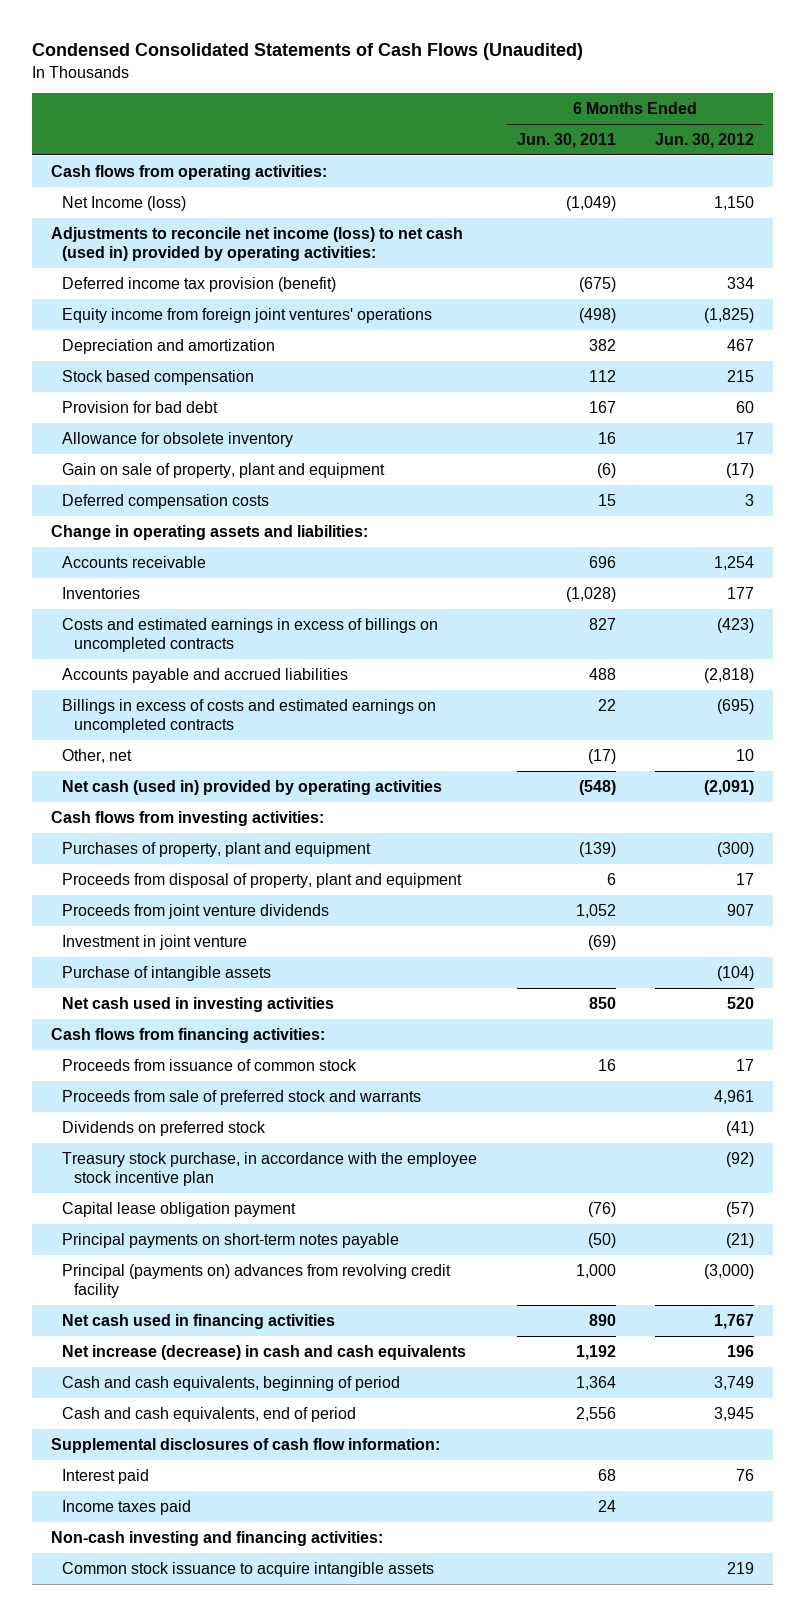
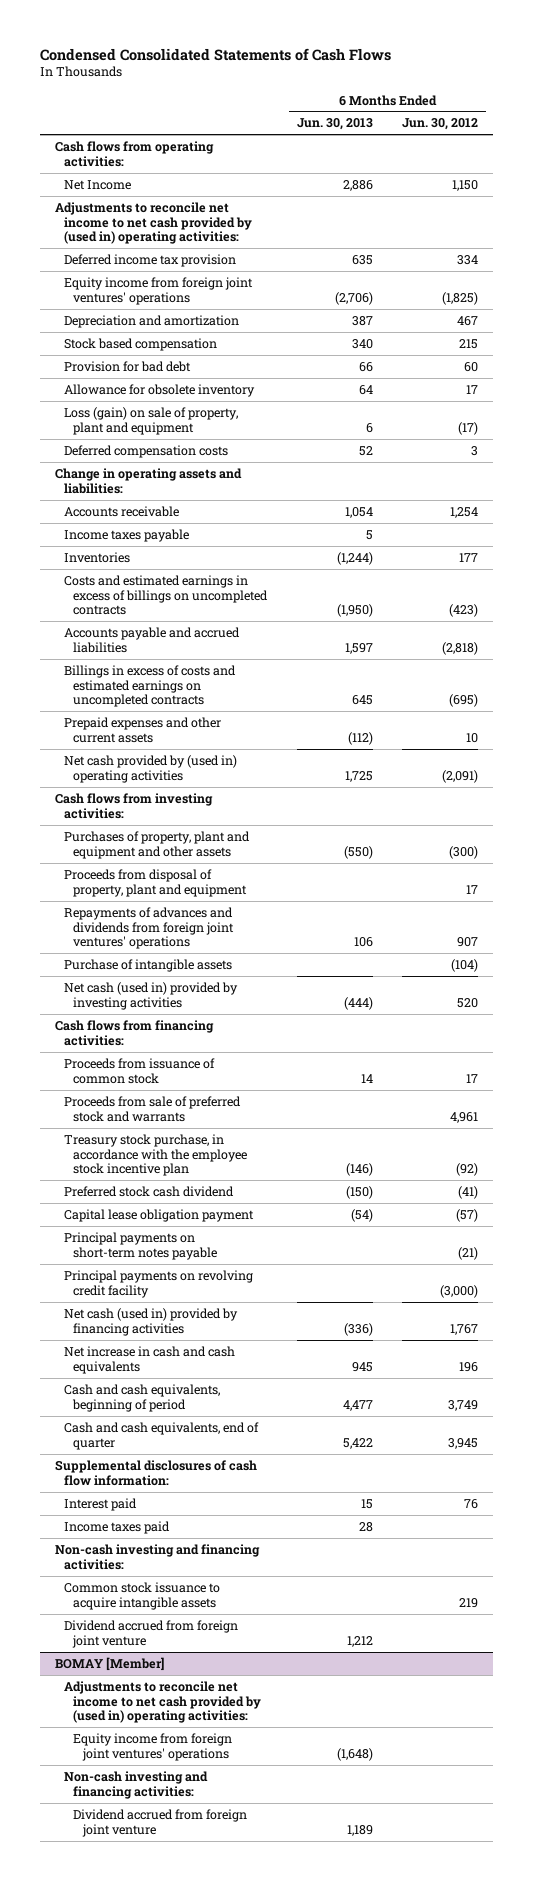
- Condensed Consolidated Statements of Cash Flows (Unaudited)
+ Condensed Consolidated Statements of Cash Flows
- | 6 Months Ended Jun. 30, 2011 | 6 Months Ended Jun. 30, 2012
+ | 6 Months Ended Jun. 30, 2013 | 6 Months Ended Jun. 30, 2012
- Net Income (loss) | (1,049) | 1,150
- Adjustments to reconcile net income (loss) to net cash (used in) provided by operating activities:
- Deferred income tax provision (benefit) | (675) | 334
+ Net Income | 2,886 | 1,150
+ Adjustments to reconcile net income to net cash provided by (used in) operating activities:
+ Deferred income tax provision | 635 | 334
- Gain on sale of property, plant and equipment | (6) | (17)
+ Loss (gain) on sale of property, plant and equipment | 6 | (17)
+ Income taxes payable | 5 |
- Other, net | (17) | 10
- Net cash (used in) provided by operating activities | (548) | (2,091)
+ Prepaid expenses and other current assets | (112) | 10
+ Net cash provided by (used in) operating activities | 1,725 | (2,091)
- Purchases of property, plant and equipment | (139) | (300)
+ Purchases of property, plant and equipment and other assets | (550) | (300)
- Proceeds from joint venture dividends | 1,052 | 907
- Investment in joint venture | (69) |
+ Repayments of advances and dividends from foreign joint ventures' operations | 106 | 907
- Net cash used in investing activities | 850 | 520
+ Net cash (used in) provided by investing activities | (444) | 520
- Dividends on preferred stock | | (41)
+ Preferred stock cash dividend | (150) | (41)
- Principal (payments on) advances from revolving credit facility | 1,000 | (3,000)
- Net cash used in financing activities | 890 | 1,767
- Net increase (decrease) in cash and cash equivalents | 1,192 | 196
+ Principal payments on revolving credit facility | | (3,000)
+ Net cash (used in) provided by financing activities | (336) | 1,767
+ Net increase in cash and cash equivalents | 945 | 196
- Cash and cash equivalents, end of period | 2,556 | 3,945
+ Cash and cash equivalents, end of quarter | 5,422 | 3,945
+ Dividend accrued from foreign joint venture | 1,212 |
+ BOMAY [Member]
+ Adjustments to reconcile net income to net cash provided by (used in) operating activities:
+ Equity income from foreign joint ventures' operations | (1,648) |
+ Non-cash investing and financing activities:
+ Dividend accrued from foreign joint venture | 1,189 |

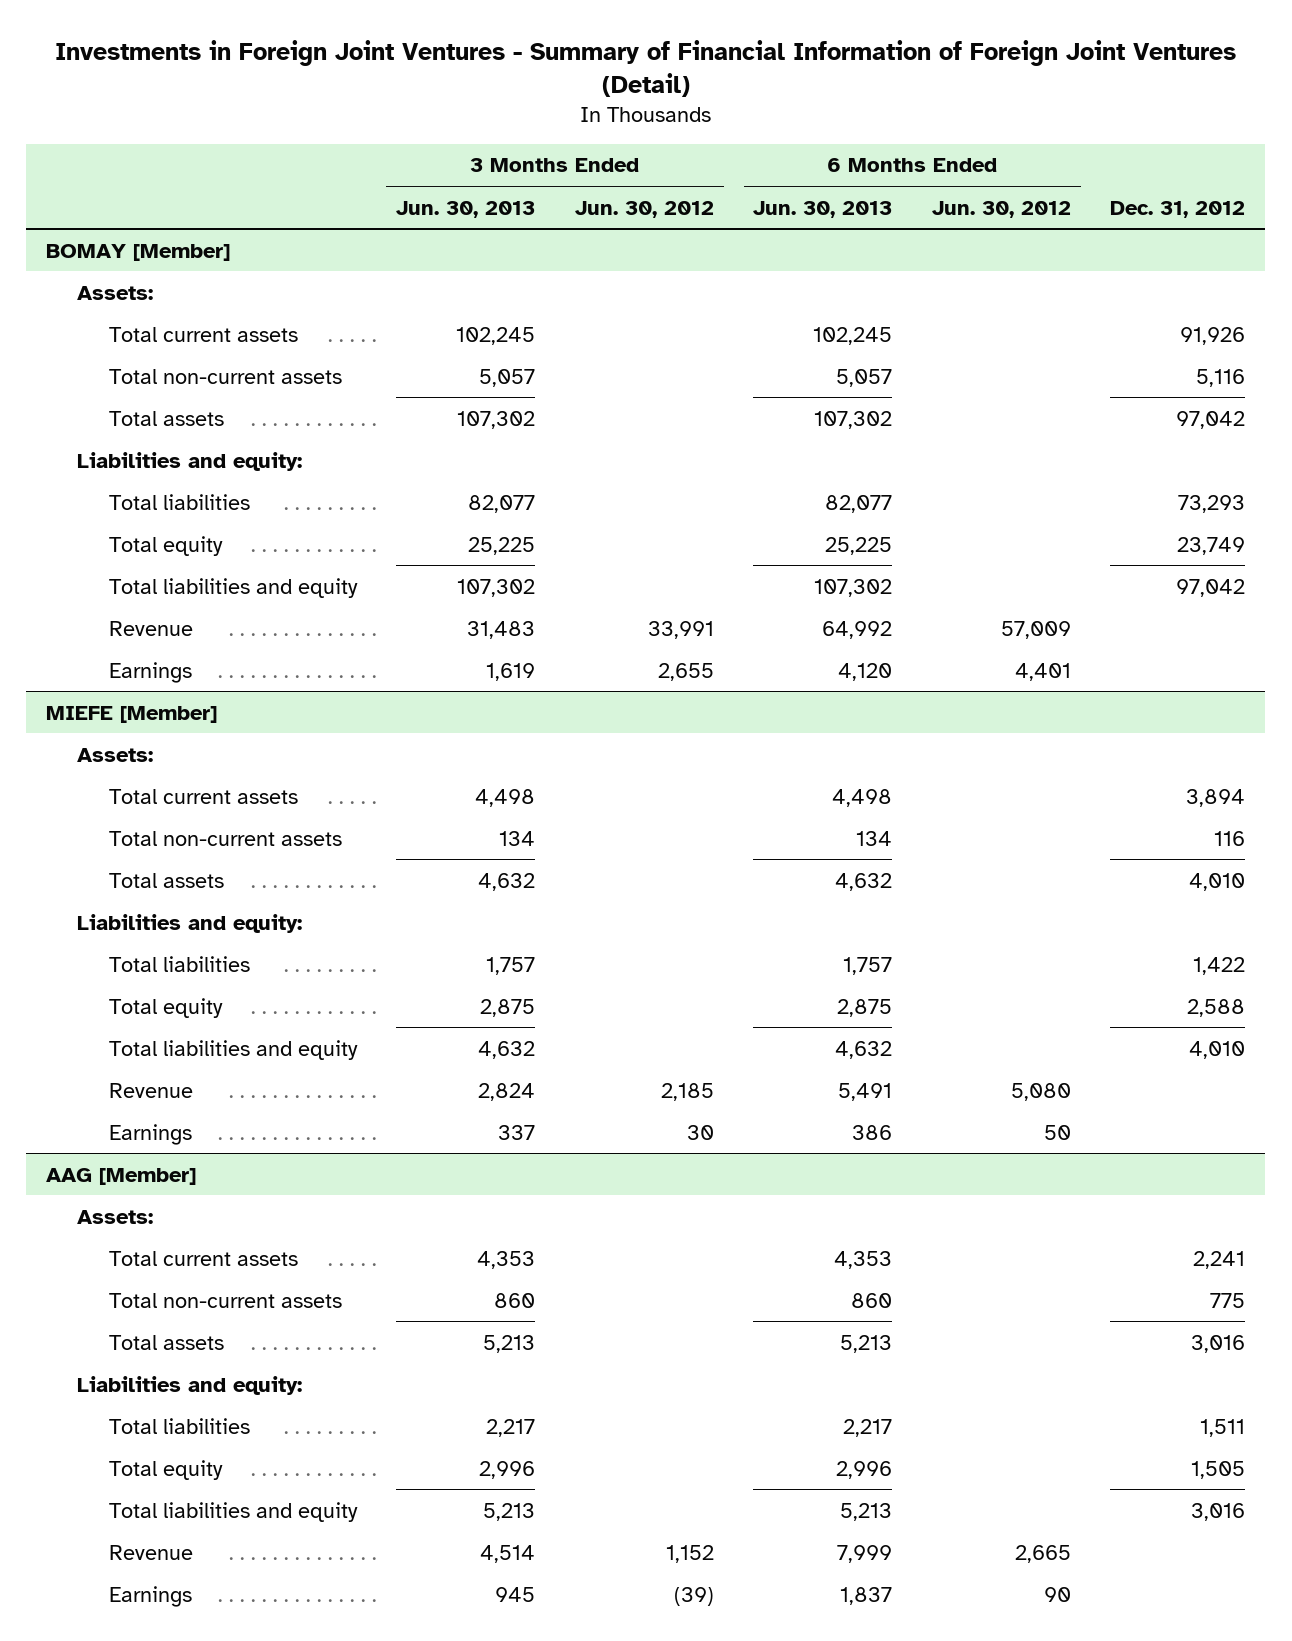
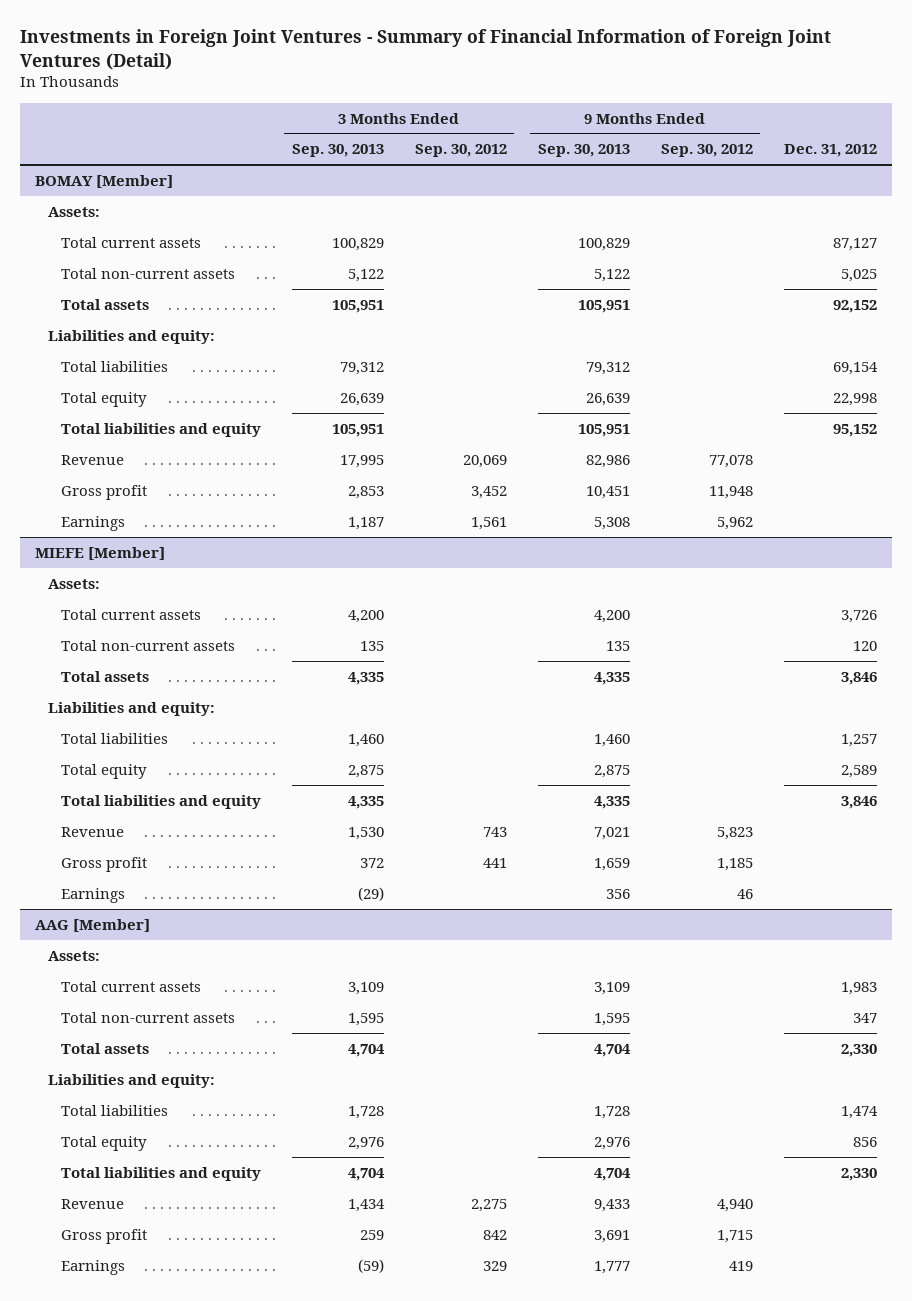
- | 3 Months Ended Jun. 30, 2013 | 3 Months Ended Jun. 30, 2012 | 6 Months Ended Jun. 30, 2013 | 6 Months Ended Jun. 30, 2012 | Dec. 31, 2012
+ | 3 Months Ended Sep. 30, 2013 | 3 Months Ended Sep. 30, 2012 | 9 Months Ended Sep. 30, 2013 | 9 Months Ended Sep. 30, 2012 | Dec. 31, 2012
@ BOMAY [Member]
- Total current assets | 102,245 | | 102,245 | | 91,926
- Total non-current assets | 5,057 | | 5,057 | | 5,116
- Total assets | 107,302 | | 107,302 | | 97,042
+ Total current assets | 100,829 | | 100,829 | | 87,127
+ Total non-current assets | 5,122 | | 5,122 | | 5,025
+ Total assets | 105,951 | | 105,951 | | 92,152
- Total liabilities | 82,077 | | 82,077 | | 73,293
- Total equity | 25,225 | | 25,225 | | 23,749
- Total liabilities and equity | 107,302 | | 107,302 | | 97,042
+ Total liabilities | 79,312 | | 79,312 | | 69,154
+ Total equity | 26,639 | | 26,639 | | 22,998
+ Total liabilities and equity | 105,951 | | 105,951 | | 95,152
+ Gross profit | 2,853 | 3,452 | 10,451 | 11,948 |
@ MIEFE [Member]
- Total current assets | 4,498 | | 4,498 | | 3,894
- Total non-current assets | 134 | | 134 | | 116
- Total assets | 4,632 | | 4,632 | | 4,010
+ Total current assets | 4,200 | | 4,200 | | 3,726
+ Total non-current assets | 135 | | 135 | | 120
+ Total assets | 4,335 | | 4,335 | | 3,846
- Total liabilities | 1,757 | | 1,757 | | 1,422
- Total equity | 2,875 | | 2,875 | | 2,588
- Total liabilities and equity | 4,632 | | 4,632 | | 4,010
+ Total liabilities | 1,460 | | 1,460 | | 1,257
+ Total equity | 2,875 | | 2,875 | | 2,589
+ Total liabilities and equity | 4,335 | | 4,335 | | 3,846
+ Gross profit | 372 | 441 | 1,659 | 1,185 |
@ AAG [Member]
- Total current assets | 4,353 | | 4,353 | | 2,241
- Total non-current assets | 860 | | 860 | | 775
- Total assets | 5,213 | | 5,213 | | 3,016
+ Total current assets | 3,109 | | 3,109 | | 1,983
+ Total non-current assets | 1,595 | | 1,595 | | 347
+ Total assets | 4,704 | | 4,704 | | 2,330
- Total liabilities | 2,217 | | 2,217 | | 1,511
- Total equity | 2,996 | | 2,996 | | 1,505
- Total liabilities and equity | 5,213 | | 5,213 | | 3,016
+ Total liabilities | 1,728 | | 1,728 | | 1,474
+ Total equity | 2,976 | | 2,976 | | 856
+ Total liabilities and equity | 4,704 | | 4,704 | | 2,330
+ Gross profit | 259 | 842 | 3,691 | 1,715 |

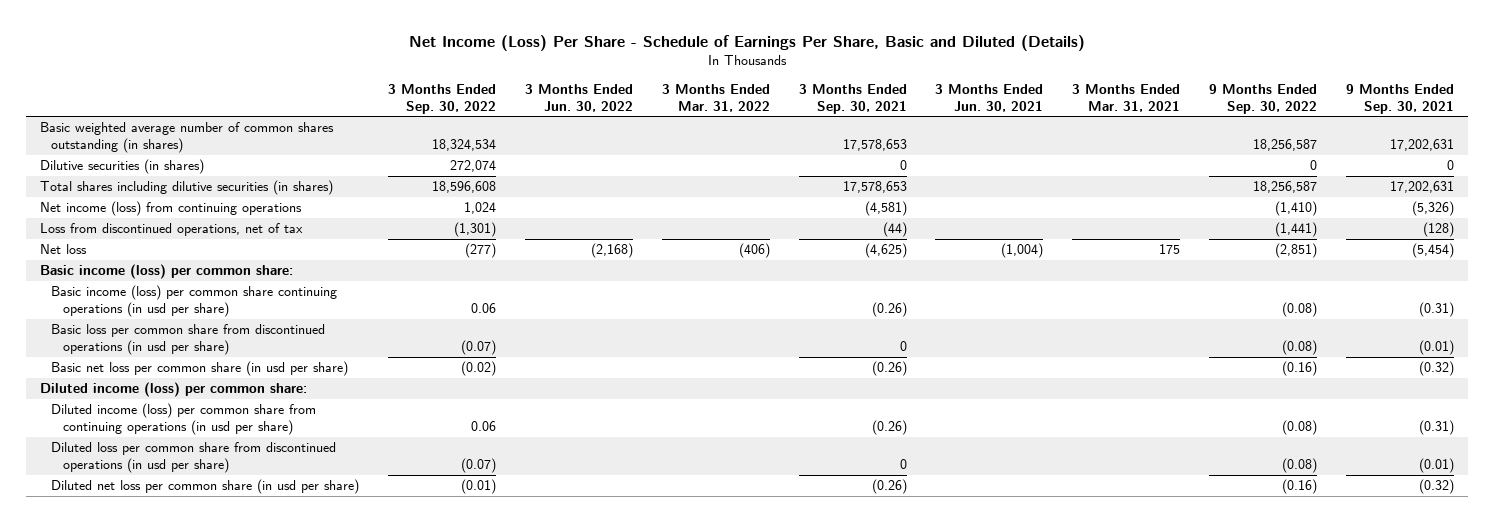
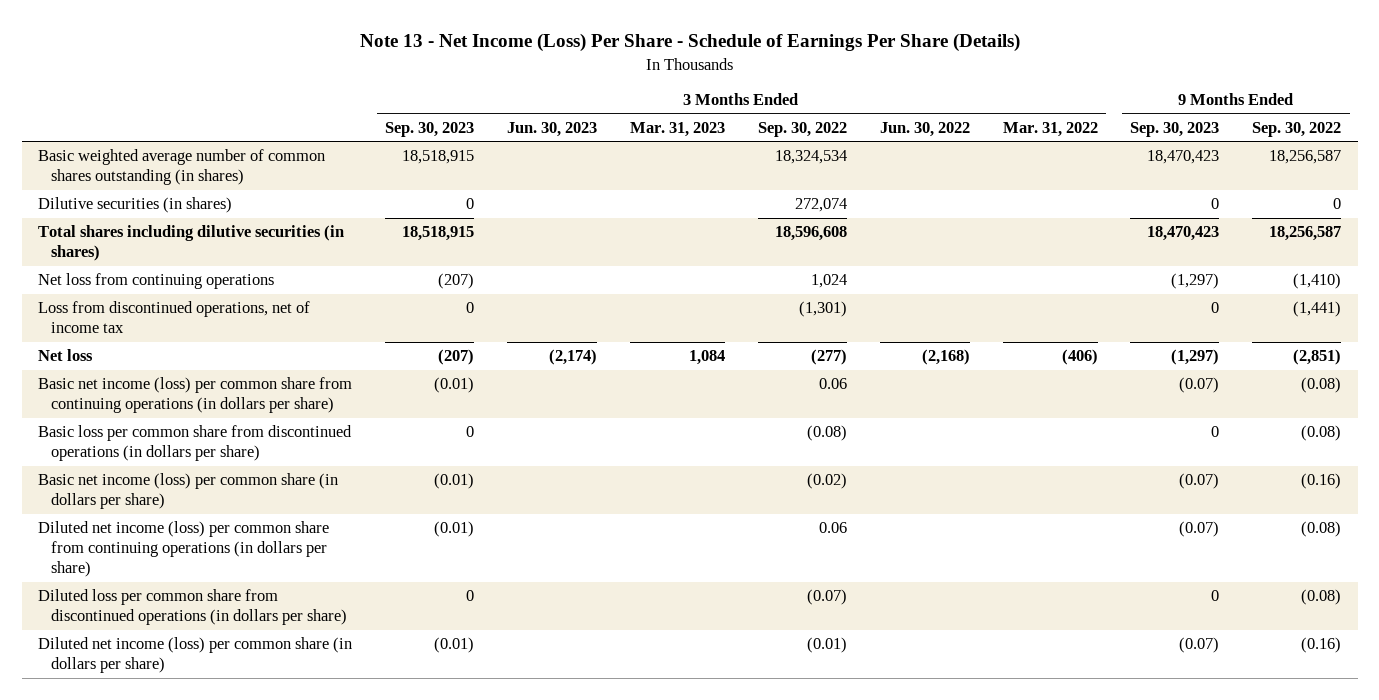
- Net Income (Loss) Per Share - Schedule of Earnings Per Share, Basic and Diluted (Details)
+ Note 13 - Net Income (Loss) Per Share - Schedule of Earnings Per Share (Details)
- | 3 Months Ended Sep. 30, 2022 | 3 Months Ended Jun. 30, 2022 | 3 Months Ended Mar. 31, 2022 | 3 Months Ended Sep. 30, 2021 | 3 Months Ended Jun. 30, 2021 | 3 Months Ended Mar. 31, 2021 | 9 Months Ended Sep. 30, 2022 | 9 Months Ended Sep. 30, 2021
+ | 3 Months Ended Sep. 30, 2023 | 3 Months Ended Jun. 30, 2023 | 3 Months Ended Mar. 31, 2023 | 3 Months Ended Sep. 30, 2022 | 3 Months Ended Jun. 30, 2022 | 3 Months Ended Mar. 31, 2022 | 9 Months Ended Sep. 30, 2023 | 9 Months Ended Sep. 30, 2022
- Net income (loss) from continuing operations | 1,024 | | | (4,581) | | | (1,410) | (5,326)
- Loss from discontinued operations, net of tax | (1,301) | | | (44) | | | (1,441) | (128)
+ Net loss from continuing operations | (207) | | | 1,024 | | | (1,297) | (1,410)
+ Loss from discontinued operations, net of income tax | 0 | | | (1,301) | | | 0 | (1,441)
- Basic income (loss) per common share:
- Basic income (loss) per common share continuing operations (in usd per share) | 0.06 | | | (0.26) | | | (0.08) | (0.31)
- Basic loss per common share from discontinued operations (in usd per share) | (0.07) | | | 0 | | | (0.08) | (0.01)
- Basic net loss per common share (in usd per share) | (0.02) | | | (0.26) | | | (0.16) | (0.32)
- Diluted income (loss) per common share:
- Diluted income (loss) per common share from continuing operations (in usd per share) | 0.06 | | | (0.26) | | | (0.08) | (0.31)
- Diluted loss per common share from discontinued operations (in usd per share) | (0.07) | | | 0 | | | (0.08) | (0.01)
- Diluted net loss per common share (in usd per share) | (0.01) | | | (0.26) | | | (0.16) | (0.32)
+ Basic net income (loss) per common share from continuing operations (in dollars per share) | (0.01) | | | 0.06 | | | (0.07) | (0.08)
+ Basic loss per common share from discontinued operations (in dollars per share) | 0 | | | (0.08) | | | 0 | (0.08)
+ Basic net income (loss) per common share (in dollars per share) | (0.01) | | | (0.02) | | | (0.07) | (0.16)
+ Diluted net income (loss) per common share from continuing operations (in dollars per share) | (0.01) | | | 0.06 | | | (0.07) | (0.08)
+ Diluted loss per common share from discontinued operations (in dollars per share) | 0 | | | (0.07) | | | 0 | (0.08)
+ Diluted net income (loss) per common share (in dollars per share) | (0.01) | | | (0.01) | | | (0.07) | (0.16)

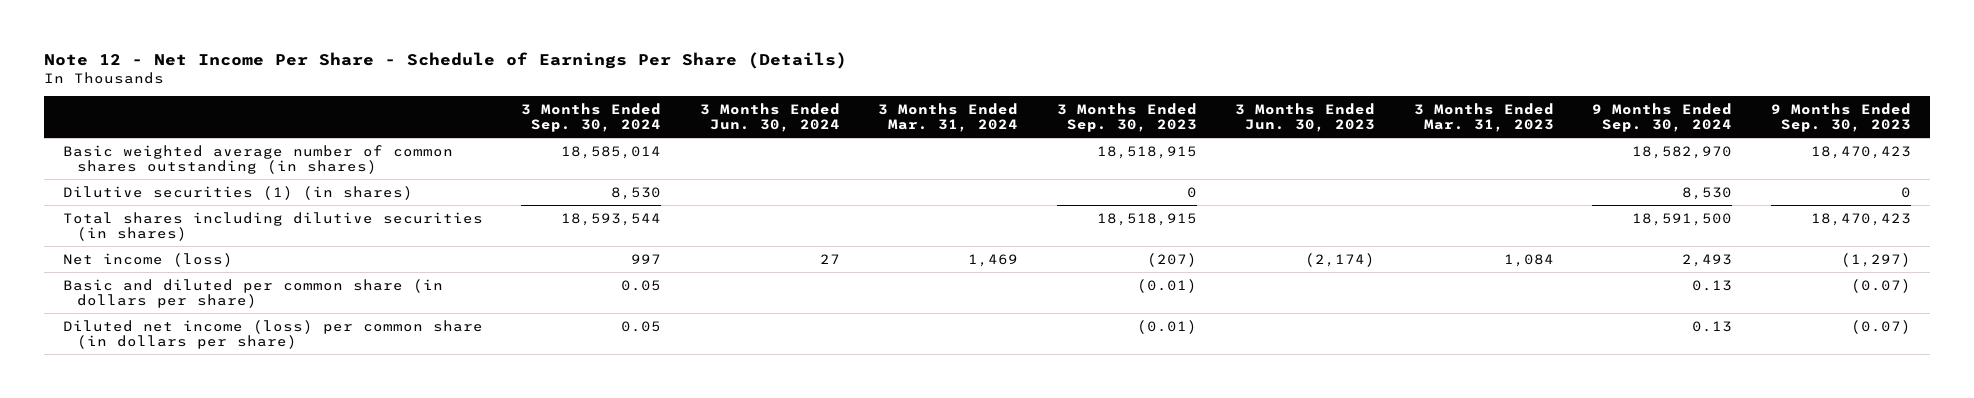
- Note 13 - Net Income (Loss) Per Share - Schedule of Earnings Per Share (Details)
+ Note 12 - Net Income Per Share - Schedule of Earnings Per Share (Details)
- | 3 Months Ended Sep. 30, 2023 | 3 Months Ended Jun. 30, 2023 | 3 Months Ended Mar. 31, 2023 | 3 Months Ended Sep. 30, 2022 | 3 Months Ended Jun. 30, 2022 | 3 Months Ended Mar. 31, 2022 | 9 Months Ended Sep. 30, 2023 | 9 Months Ended Sep. 30, 2022
+ | 3 Months Ended Sep. 30, 2024 | 3 Months Ended Jun. 30, 2024 | 3 Months Ended Mar. 31, 2024 | 3 Months Ended Sep. 30, 2023 | 3 Months Ended Jun. 30, 2023 | 3 Months Ended Mar. 31, 2023 | 9 Months Ended Sep. 30, 2024 | 9 Months Ended Sep. 30, 2023
- Dilutive securities (in shares) | 0 | | | 272,074 | | | 0 | 0
+ Dilutive securities (1) (in shares) | 8,530 | | | 0 | | | 8,530 | 0
- Net loss from continuing operations | (207) | | | 1,024 | | | (1,297) | (1,410)
- Loss from discontinued operations, net of income tax | 0 | | | (1,301) | | | 0 | (1,441)
- Net loss | (207) | (2,174) | 1,084 | (277) | (2,168) | (406) | (1,297) | (2,851)
- Basic net income (loss) per common share from continuing operations (in dollars per share) | (0.01) | | | 0.06 | | | (0.07) | (0.08)
- Basic loss per common share from discontinued operations (in dollars per share) | 0 | | | (0.08) | | | 0 | (0.08)
- Basic net income (loss) per common share (in dollars per share) | (0.01) | | | (0.02) | | | (0.07) | (0.16)
- Diluted net income (loss) per common share from continuing operations (in dollars per share) | (0.01) | | | 0.06 | | | (0.07) | (0.08)
- Diluted loss per common share from discontinued operations (in dollars per share) | 0 | | | (0.07) | | | 0 | (0.08)
+ Net income (loss) | 997 | 27 | 1,469 | (207) | (2,174) | 1,084 | 2,493 | (1,297)
+ Basic and diluted per common share (in dollars per share) | 0.05 | | | (0.01) | | | 0.13 | (0.07)

